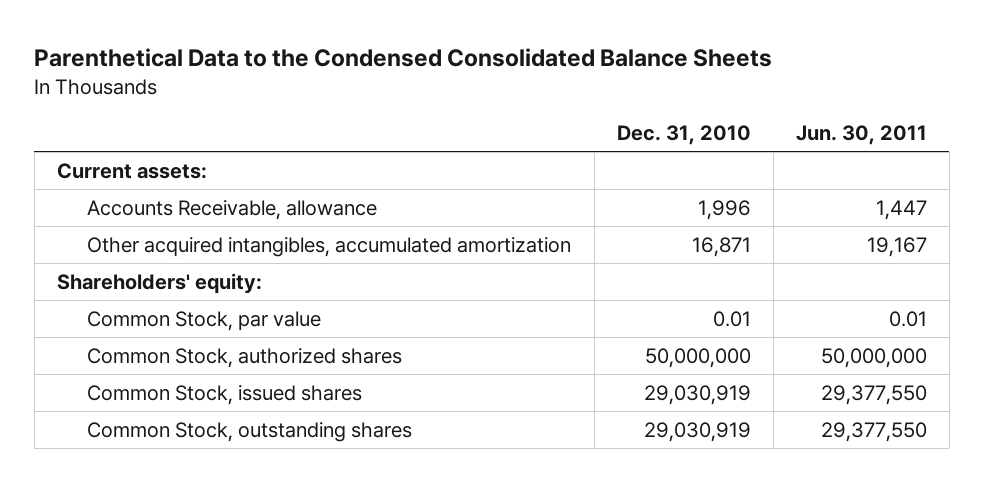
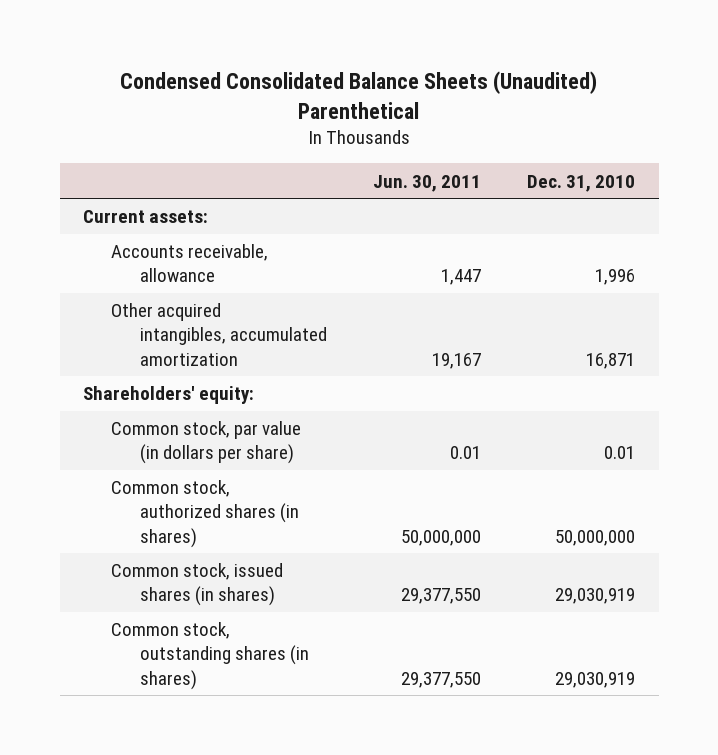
- Parenthetical Data to the Condensed Consolidated Balance Sheets
+ Condensed Consolidated Balance Sheets (Unaudited) Parenthetical
- | Dec. 31, 2010 | Jun. 30, 2011
+ | Jun. 30, 2011 | Dec. 31, 2010
- Accounts Receivable, allowance | 1,996 | 1,447
+ Accounts receivable, allowance | 1,447 | 1,996
- Common Stock, par value | 0.01 | 0.01
- Common Stock, authorized shares | 50,000,000 | 50,000,000
- Common Stock, issued shares | 29,030,919 | 29,377,550
- Common Stock, outstanding shares | 29,030,919 | 29,377,550
+ Common stock, par value (in dollars per share) | 0.01 | 0.01
+ Common stock, authorized shares (in shares) | 50,000,000 | 50,000,000
+ Common stock, issued shares (in shares) | 29,377,550 | 29,030,919
+ Common stock, outstanding shares (in shares) | 29,377,550 | 29,030,919

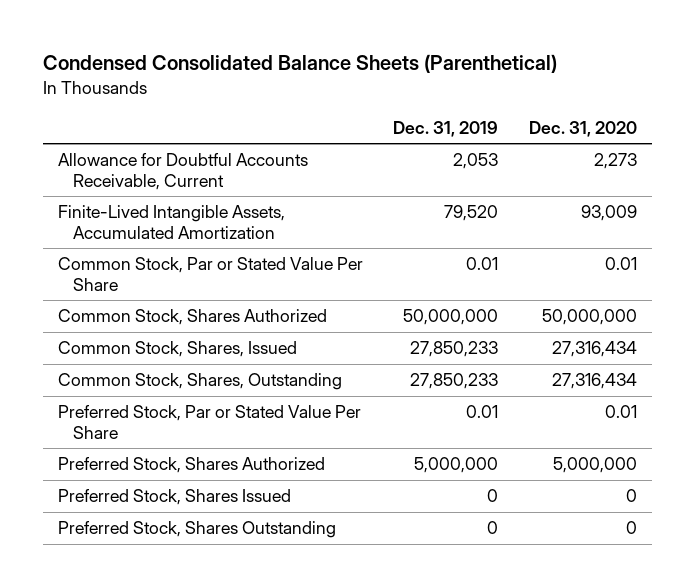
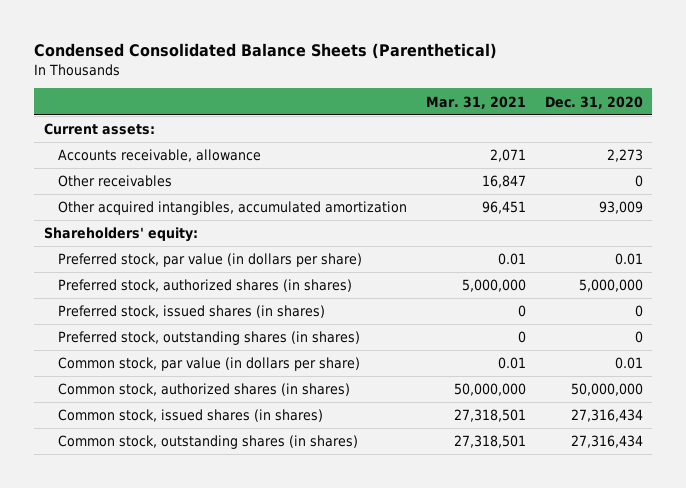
- | Dec. 31, 2019 | Dec. 31, 2020
+ | Mar. 31, 2021 | Dec. 31, 2020
- Allowance for Doubtful Accounts Receivable, Current | 2,053 | 2,273
- Finite-Lived Intangible Assets, Accumulated Amortization | 79,520 | 93,009
- Common Stock, Par or Stated Value Per Share | 0.01 | 0.01
- Common Stock, Shares Authorized | 50,000,000 | 50,000,000
- Common Stock, Shares, Issued | 27,850,233 | 27,316,434
- Common Stock, Shares, Outstanding | 27,850,233 | 27,316,434
- Preferred Stock, Par or Stated Value Per Share | 0.01 | 0.01
- Preferred Stock, Shares Authorized | 5,000,000 | 5,000,000
- Preferred Stock, Shares Issued | 0 | 0
- Preferred Stock, Shares Outstanding | 0 | 0
+ Current assets:
+ Accounts receivable, allowance | 2,071 | 2,273
+ Other receivables | 16,847 | 0
+ Other acquired intangibles, accumulated amortization | 96,451 | 93,009
+ Shareholders' equity:
+ Preferred stock, par value (in dollars per share) | 0.01 | 0.01
+ Preferred stock, authorized shares (in shares) | 5,000,000 | 5,000,000
+ Preferred stock, issued shares (in shares) | 0 | 0
+ Preferred stock, outstanding shares (in shares) | 0 | 0
+ Common stock, par value (in dollars per share) | 0.01 | 0.01
+ Common stock, authorized shares (in shares) | 50,000,000 | 50,000,000
+ Common stock, issued shares (in shares) | 27,318,501 | 27,316,434
+ Common stock, outstanding shares (in shares) | 27,318,501 | 27,316,434

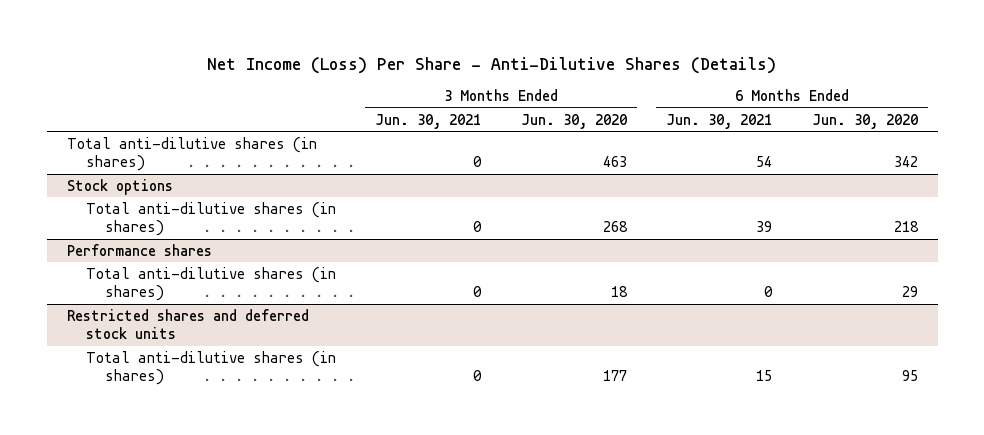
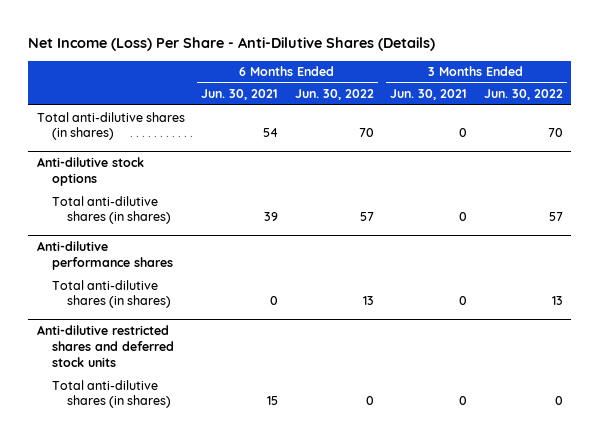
- | 3 Months Ended Jun. 30, 2021 | 3 Months Ended Jun. 30, 2020 | 6 Months Ended Jun. 30, 2021 | 6 Months Ended Jun. 30, 2020
+ | 6 Months Ended Jun. 30, 2021 | 6 Months Ended Jun. 30, 2022 | 3 Months Ended Jun. 30, 2021 | 3 Months Ended Jun. 30, 2022
- Stock options
+ Anti-dilutive stock options
- Performance shares
+ Anti-dilutive performance shares
- Restricted shares and deferred stock units
+ Anti-dilutive restricted shares and deferred stock units

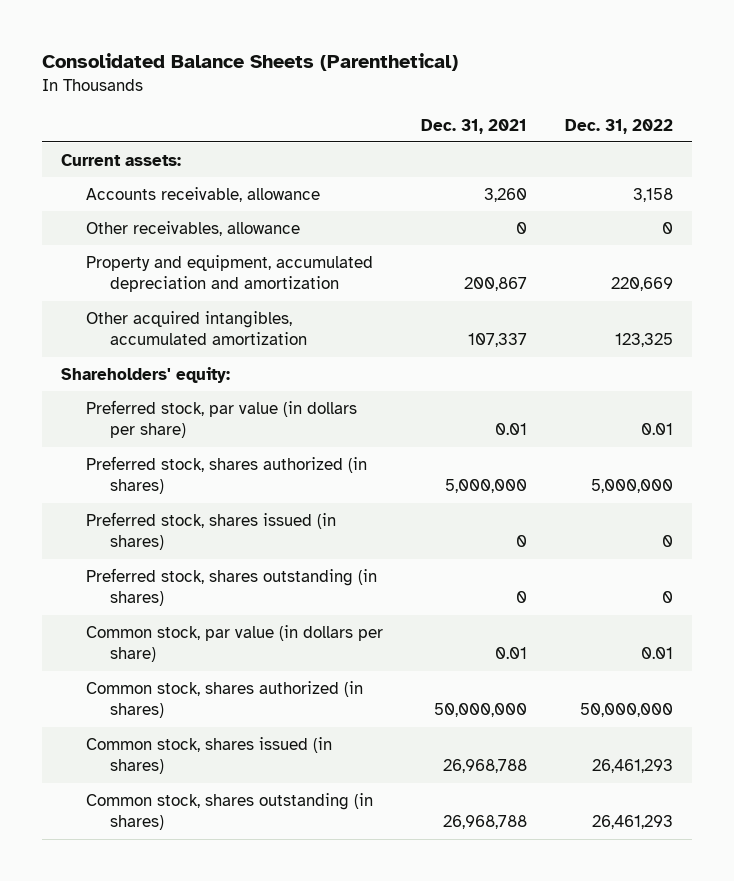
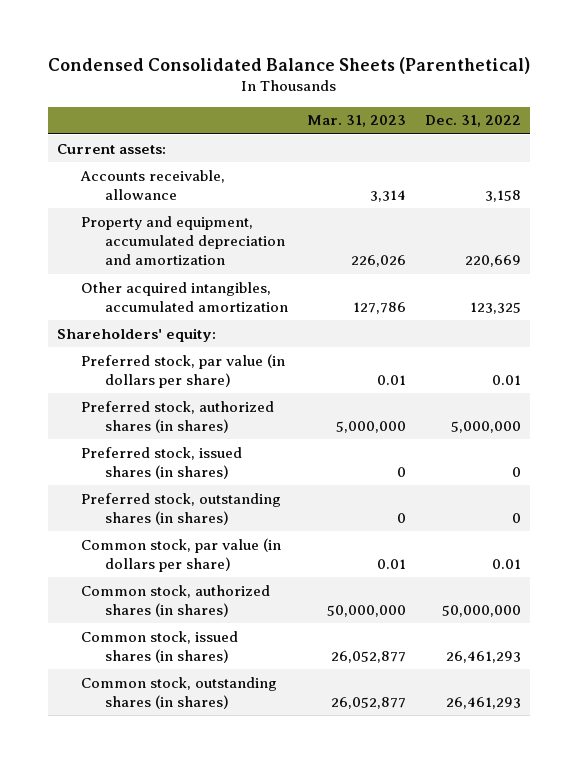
- Consolidated Balance Sheets (Parenthetical)
+ Condensed Consolidated Balance Sheets (Parenthetical)
- | Dec. 31, 2021 | Dec. 31, 2022
+ | Mar. 31, 2023 | Dec. 31, 2022
- Other receivables, allowance | 0 | 0
- Preferred stock, shares authorized (in shares) | 5,000,000 | 5,000,000
- Preferred stock, shares issued (in shares) | 0 | 0
- Preferred stock, shares outstanding (in shares) | 0 | 0
+ Preferred stock, authorized shares (in shares) | 5,000,000 | 5,000,000
+ Preferred stock, issued shares (in shares) | 0 | 0
+ Preferred stock, outstanding shares (in shares) | 0 | 0
- Common stock, shares authorized (in shares) | 50,000,000 | 50,000,000
- Common stock, shares issued (in shares) | 26,968,788 | 26,461,293
- Common stock, shares outstanding (in shares) | 26,968,788 | 26,461,293
+ Common stock, authorized shares (in shares) | 50,000,000 | 50,000,000
+ Common stock, issued shares (in shares) | 26,052,877 | 26,461,293
+ Common stock, outstanding shares (in shares) | 26,052,877 | 26,461,293

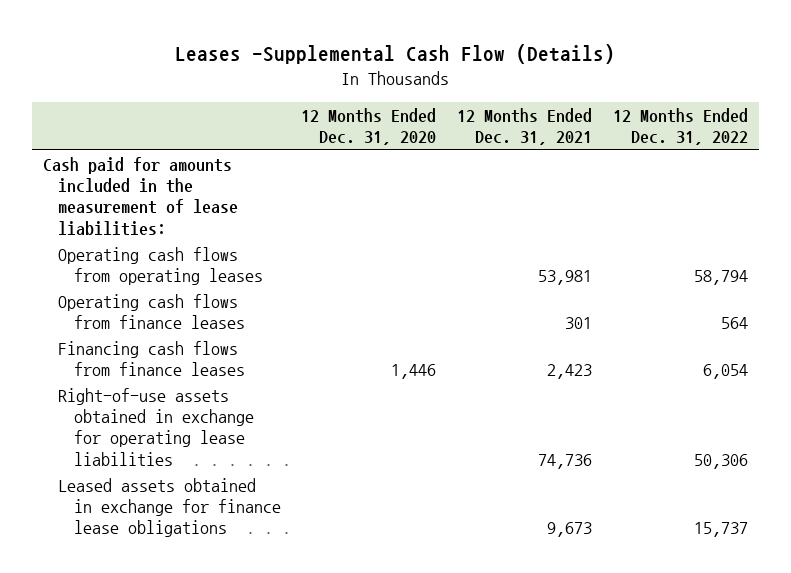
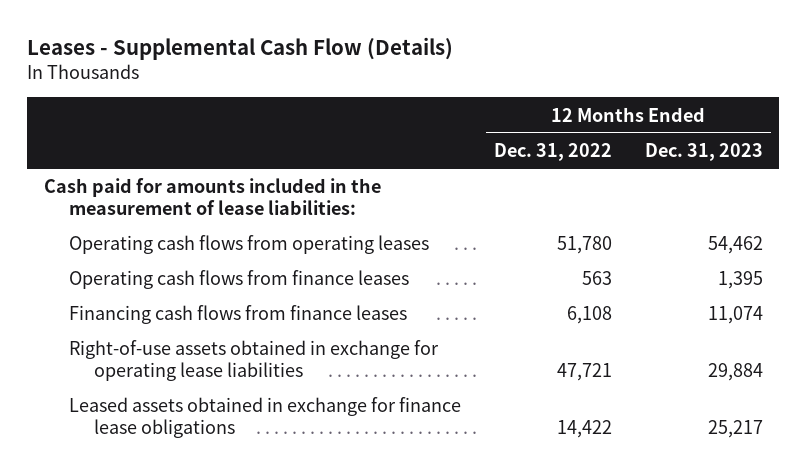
- Leases -Supplemental Cash Flow (Details)
+ Leases - Supplemental Cash Flow (Details)
- | 12 Months Ended Dec. 31, 2020 | 12 Months Ended Dec. 31, 2021 | 12 Months Ended Dec. 31, 2022
+ | 12 Months Ended Dec. 31, 2022 | 12 Months Ended Dec. 31, 2023
- Operating cash flows from operating leases | | 53,981 | 58,794
- Operating cash flows from finance leases | | 301 | 564
- Financing cash flows from finance leases | 1,446 | 2,423 | 6,054
- Right-of-use assets obtained in exchange for operating lease liabilities | | 74,736 | 50,306
- Leased assets obtained in exchange for finance lease obligations | | 9,673 | 15,737
+ Operating cash flows from operating leases | 51,780 | 54,462
+ Operating cash flows from finance leases | 563 | 1,395
+ Financing cash flows from finance leases | 6,108 | 11,074
+ Right-of-use assets obtained in exchange for operating lease liabilities | 47,721 | 29,884
+ Leased assets obtained in exchange for finance lease obligations | 14,422 | 25,217

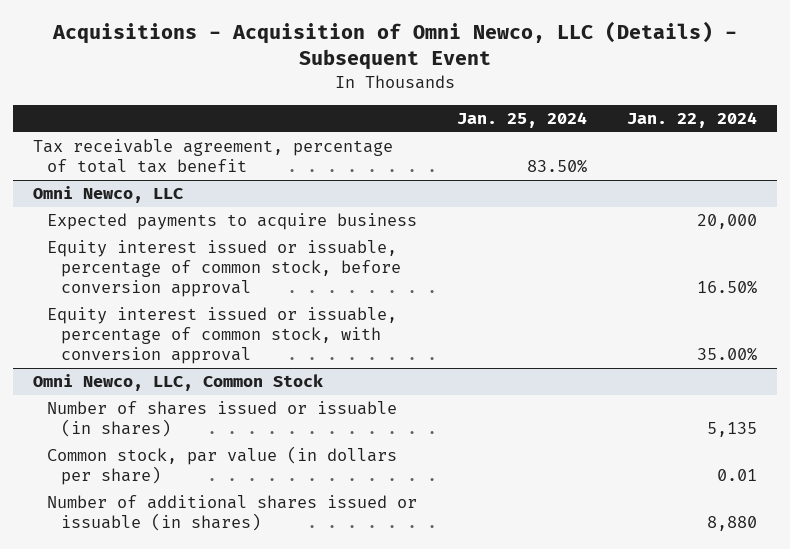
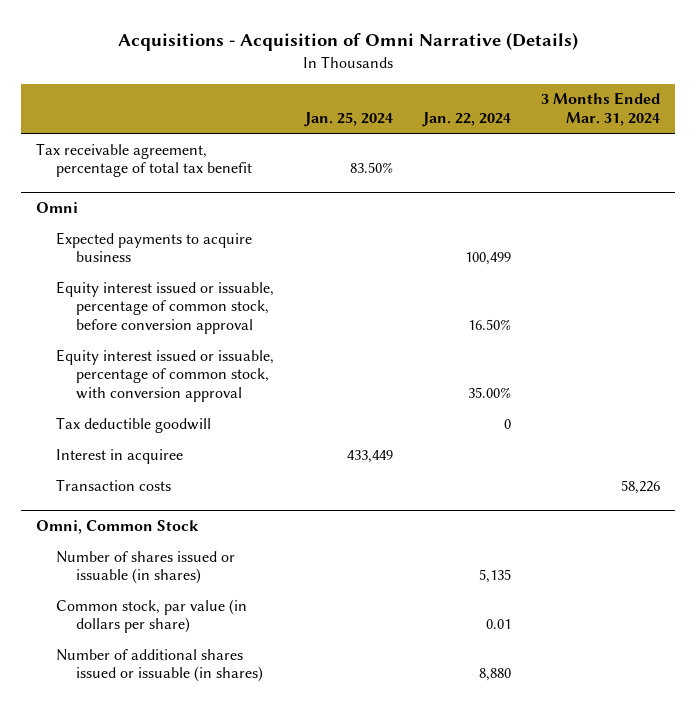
- Acquisitions - Acquisition of Omni Newco, LLC (Details) - Subsequent Event
+ Acquisitions - Acquisition of Omni Narrative (Details)
- | Jan. 25, 2024 | Jan. 22, 2024
+ | Jan. 25, 2024 | Jan. 22, 2024 | 3 Months Ended Mar. 31, 2024
- Omni Newco, LLC
- Expected payments to acquire business | | 20,000
+ Omni
+ Expected payments to acquire business | | 100,499 |
- Omni Newco, LLC, Common Stock
+ Tax deductible goodwill | | 0 |
+ Interest in acquiree | 433,449 | |
+ Transaction costs | | | 58,226
+ Omni, Common Stock

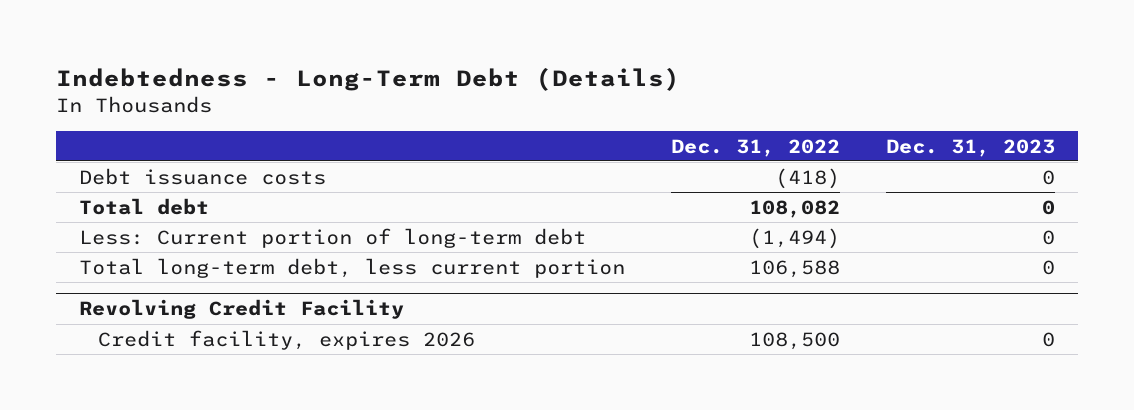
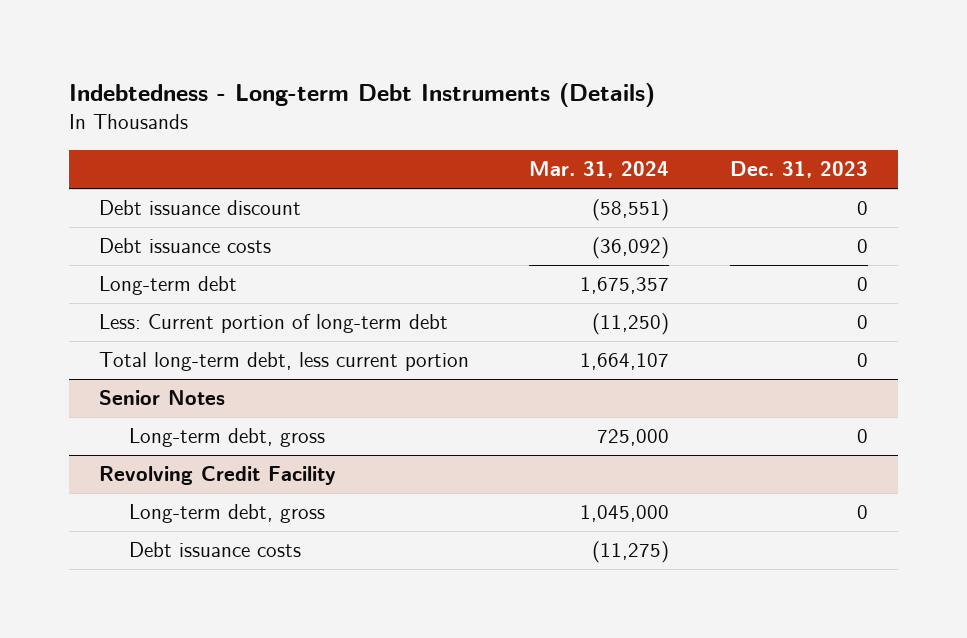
- Indebtedness - Long-Term Debt (Details)
+ Indebtedness - Long-term Debt Instruments (Details)
- | Dec. 31, 2022 | Dec. 31, 2023
+ | Mar. 31, 2024 | Dec. 31, 2023
+ Debt issuance discount | (58,551) | 0
- Total debt | 108,082 | 0
+ Long-term debt | 1,675,357 | 0
+ Senior Notes
+ Long-term debt, gross | 725,000 | 0
@ Revolving Credit Facility
- Credit facility, expires 2026 | 108,500 | 0
+ Long-term debt, gross | 1,045,000 | 0
+ Debt issuance costs | (11,275) |

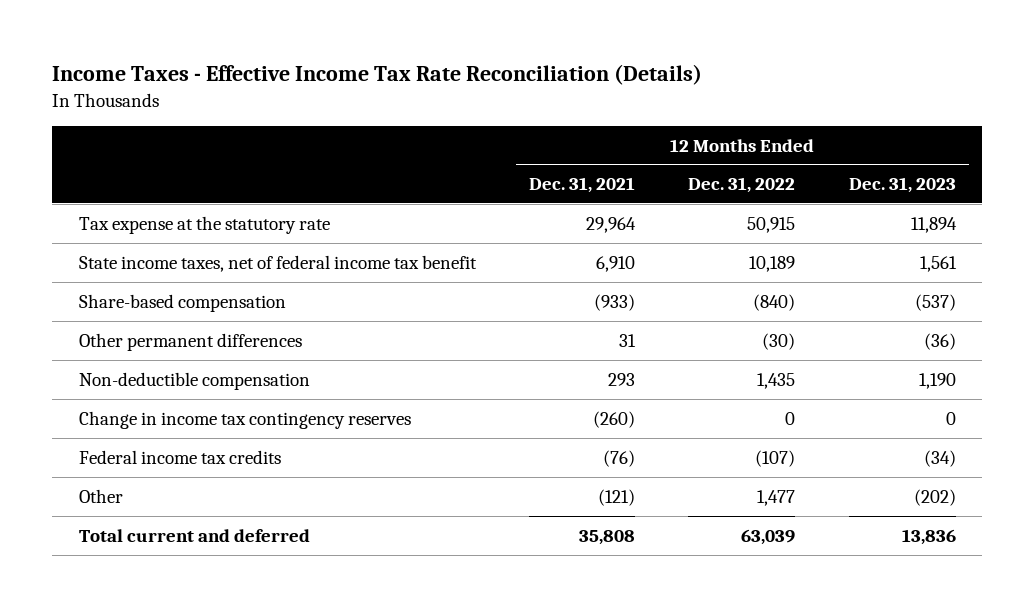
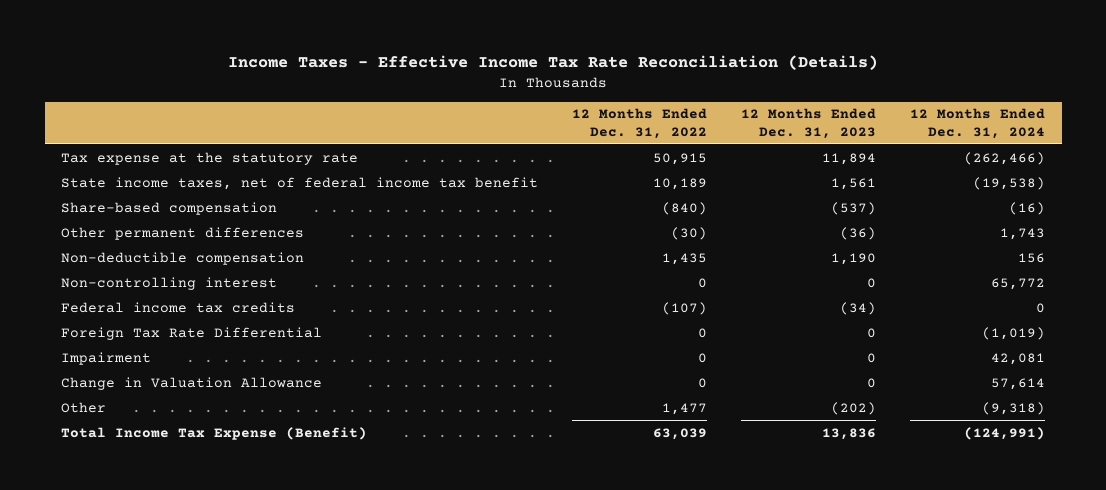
- | 12 Months Ended Dec. 31, 2021 | 12 Months Ended Dec. 31, 2022 | 12 Months Ended Dec. 31, 2023
+ | 12 Months Ended Dec. 31, 2022 | 12 Months Ended Dec. 31, 2023 | 12 Months Ended Dec. 31, 2024
- Change in income tax contingency reserves | (260) | 0 | 0
+ Non-controlling interest | 0 | 0 | 65,772
+ Foreign Tax Rate Differential | 0 | 0 | (1,019)
+ Impairment | 0 | 0 | 42,081
+ Change in Valuation Allowance | 0 | 0 | 57,614
- Total current and deferred | 35,808 | 63,039 | 13,836
+ Total Income Tax Expense (Benefit) | 63,039 | 13,836 | (124,991)

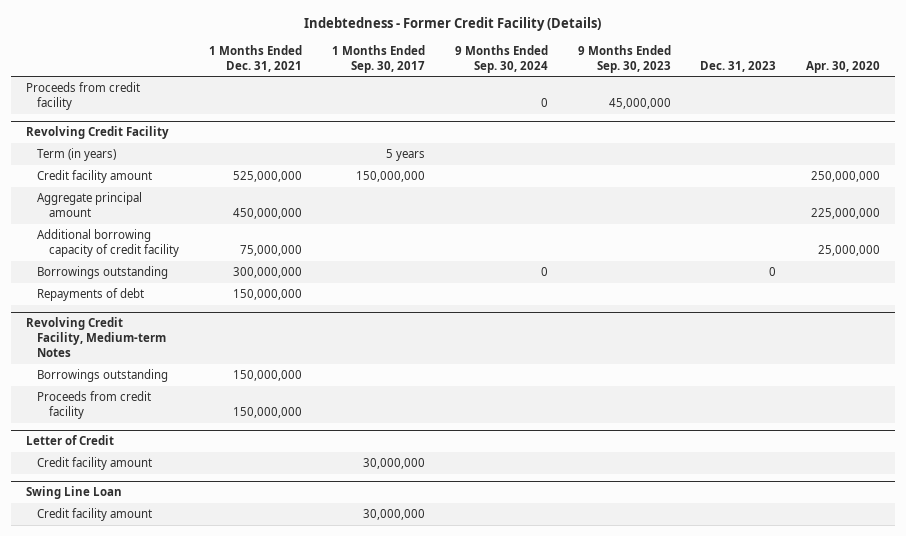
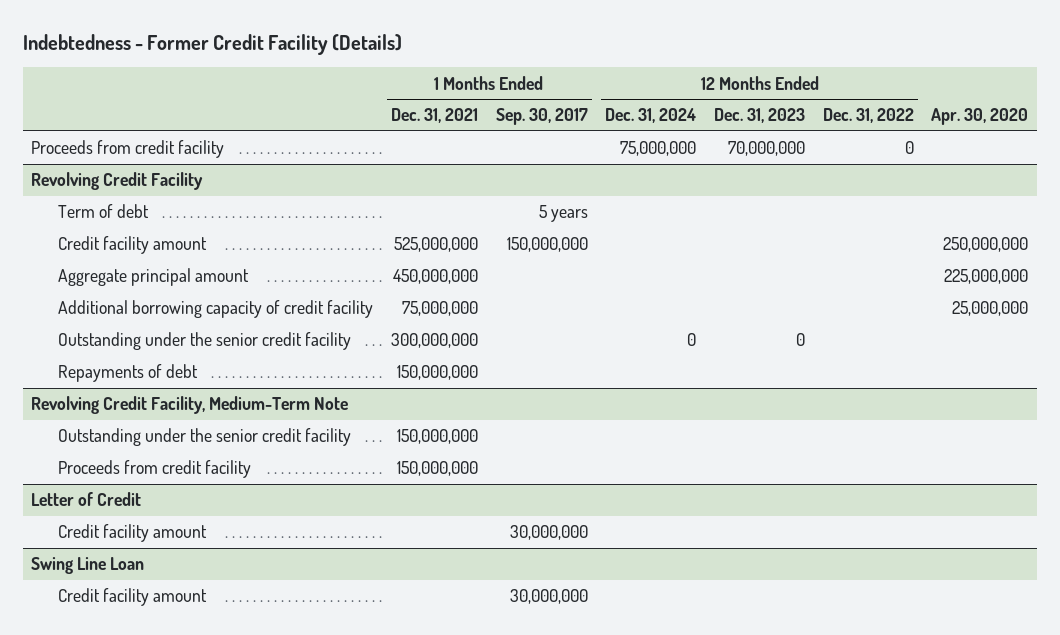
- | 1 Months Ended Dec. 31, 2021 | 1 Months Ended Sep. 30, 2017 | 9 Months Ended Sep. 30, 2024 | 9 Months Ended Sep. 30, 2023 | Dec. 31, 2023 | Apr. 30, 2020
+ | 1 Months Ended Dec. 31, 2021 | 1 Months Ended Sep. 30, 2017 | 12 Months Ended Dec. 31, 2024 | 12 Months Ended Dec. 31, 2023 | 12 Months Ended Dec. 31, 2022 | Apr. 30, 2020
@ Revolving Credit Facility
- Term (in years) | | 5 years | | | |
+ Term of debt | | 5 years | | | |
- Borrowings outstanding | 300,000,000 | | 0 | | 0 |
+ Outstanding under the senior credit facility | 300,000,000 | | 0 | 0 | |
- Revolving Credit Facility, Medium-term Notes
- Borrowings outstanding | 150,000,000 | | | | |
+ Revolving Credit Facility, Medium-Term Note
+ Outstanding under the senior credit facility | 150,000,000 | | | | |

